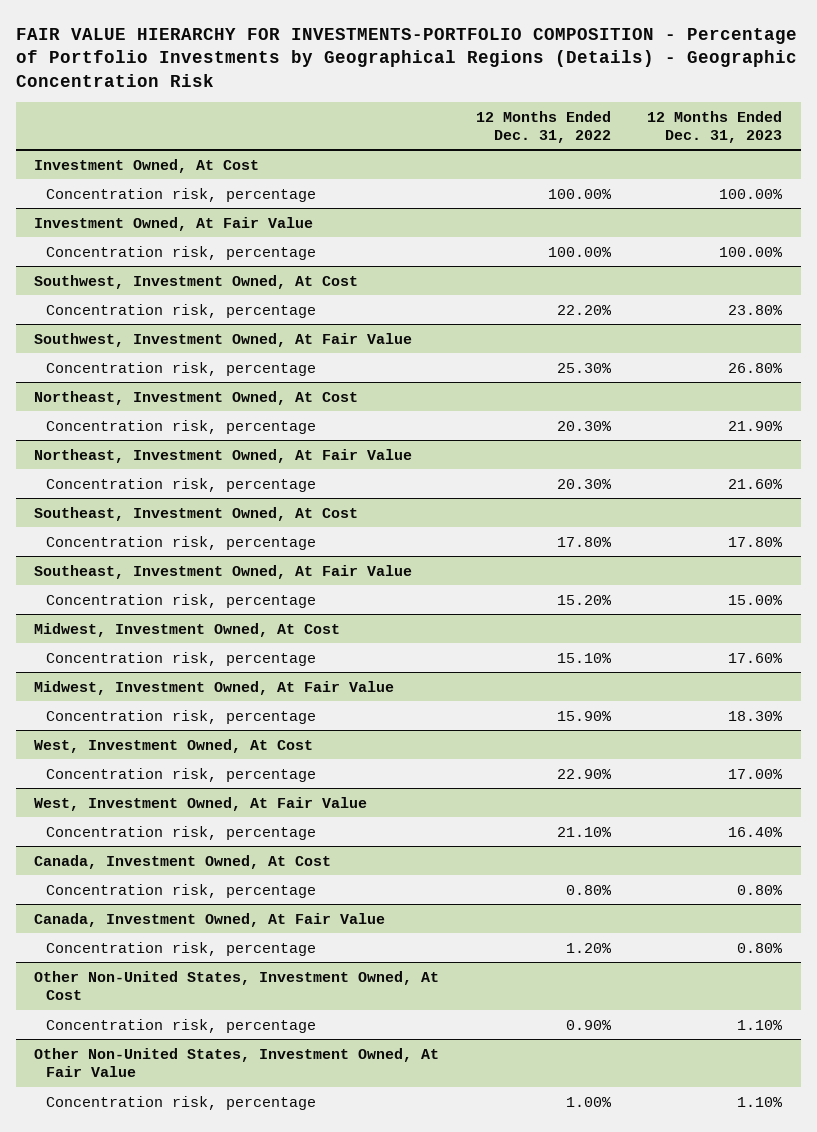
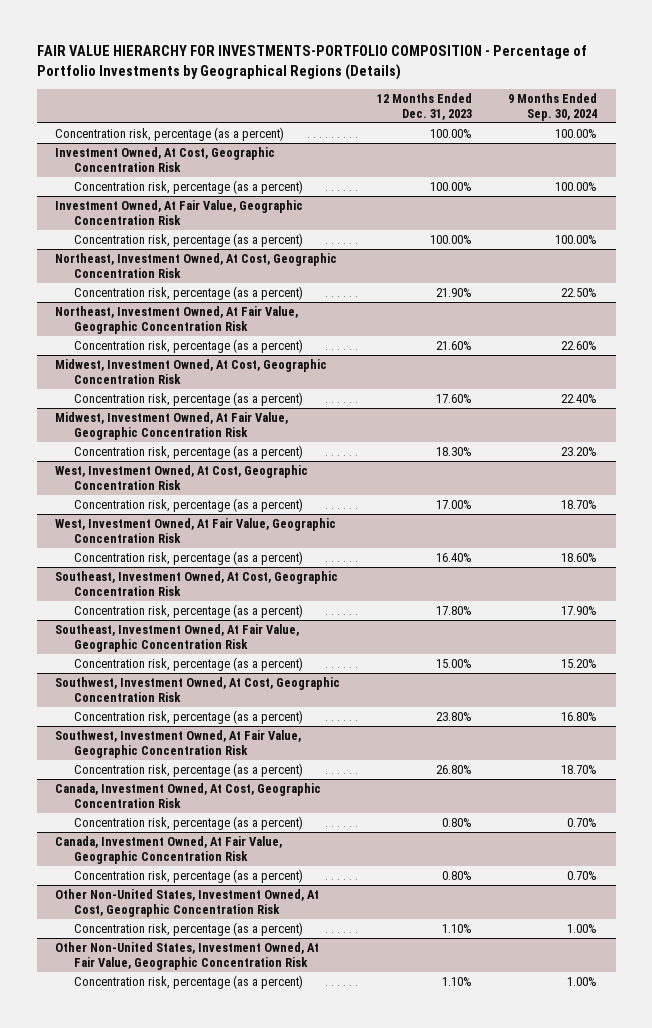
- FAIR VALUE HIERARCHY FOR INVESTMENTS-PORTFOLIO COMPOSITION - Percentage of Portfolio Investments by Geographical Regions (Details) - Geographic Concentration Risk
+ FAIR VALUE HIERARCHY FOR INVESTMENTS-PORTFOLIO COMPOSITION - Percentage of Portfolio Investments by Geographical Regions (Details)
- | 12 Months Ended Dec. 31, 2022 | 12 Months Ended Dec. 31, 2023
+ | 12 Months Ended Dec. 31, 2023 | 9 Months Ended Sep. 30, 2024
- Investment Owned, At Cost
- Concentration risk, percentage | 100.00% | 100.00%
- Investment Owned, At Fair Value
- Concentration risk, percentage | 100.00% | 100.00%
- Southwest, Investment Owned, At Cost
- Concentration risk, percentage | 22.20% | 23.80%
- Southwest, Investment Owned, At Fair Value
- Concentration risk, percentage | 25.30% | 26.80%
- Northeast, Investment Owned, At Cost
- Concentration risk, percentage | 20.30% | 21.90%
- Northeast, Investment Owned, At Fair Value
- Concentration risk, percentage | 20.30% | 21.60%
- Southeast, Investment Owned, At Cost
- Concentration risk, percentage | 17.80% | 17.80%
- Southeast, Investment Owned, At Fair Value
- Concentration risk, percentage | 15.20% | 15.00%
- Midwest, Investment Owned, At Cost
- Concentration risk, percentage | 15.10% | 17.60%
- Midwest, Investment Owned, At Fair Value
- Concentration risk, percentage | 15.90% | 18.30%
- West, Investment Owned, At Cost
- Concentration risk, percentage | 22.90% | 17.00%
- West, Investment Owned, At Fair Value
- Concentration risk, percentage | 21.10% | 16.40%
- Canada, Investment Owned, At Cost
- Concentration risk, percentage | 0.80% | 0.80%
- Canada, Investment Owned, At Fair Value
- Concentration risk, percentage | 1.20% | 0.80%
- Other Non-United States, Investment Owned, At Cost
- Concentration risk, percentage | 0.90% | 1.10%
- Other Non-United States, Investment Owned, At Fair Value
- Concentration risk, percentage | 1.00% | 1.10%
+ Concentration risk, percentage (as a percent) | 100.00% | 100.00%
+ Investment Owned, At Cost, Geographic Concentration Risk
+ Concentration risk, percentage (as a percent) | 100.00% | 100.00%
+ Investment Owned, At Fair Value, Geographic Concentration Risk
+ Concentration risk, percentage (as a percent) | 100.00% | 100.00%
+ Northeast, Investment Owned, At Cost, Geographic Concentration Risk
+ Concentration risk, percentage (as a percent) | 21.90% | 22.50%
+ Northeast, Investment Owned, At Fair Value, Geographic Concentration Risk
+ Concentration risk, percentage (as a percent) | 21.60% | 22.60%
+ Midwest, Investment Owned, At Cost, Geographic Concentration Risk
+ Concentration risk, percentage (as a percent) | 17.60% | 22.40%
+ Midwest, Investment Owned, At Fair Value, Geographic Concentration Risk
+ Concentration risk, percentage (as a percent) | 18.30% | 23.20%
+ West, Investment Owned, At Cost, Geographic Concentration Risk
+ Concentration risk, percentage (as a percent) | 17.00% | 18.70%
+ West, Investment Owned, At Fair Value, Geographic Concentration Risk
+ Concentration risk, percentage (as a percent) | 16.40% | 18.60%
+ Southeast, Investment Owned, At Cost, Geographic Concentration Risk
+ Concentration risk, percentage (as a percent) | 17.80% | 17.90%
+ Southeast, Investment Owned, At Fair Value, Geographic Concentration Risk
+ Concentration risk, percentage (as a percent) | 15.00% | 15.20%
+ Southwest, Investment Owned, At Cost, Geographic Concentration Risk
+ Concentration risk, percentage (as a percent) | 23.80% | 16.80%
+ Southwest, Investment Owned, At Fair Value, Geographic Concentration Risk
+ Concentration risk, percentage (as a percent) | 26.80% | 18.70%
+ Canada, Investment Owned, At Cost, Geographic Concentration Risk
+ Concentration risk, percentage (as a percent) | 0.80% | 0.70%
+ Canada, Investment Owned, At Fair Value, Geographic Concentration Risk
+ Concentration risk, percentage (as a percent) | 0.80% | 0.70%
+ Other Non-United States, Investment Owned, At Cost, Geographic Concentration Risk
+ Concentration risk, percentage (as a percent) | 1.10% | 1.00%
+ Other Non-United States, Investment Owned, At Fair Value, Geographic Concentration Risk
+ Concentration risk, percentage (as a percent) | 1.10% | 1.00%

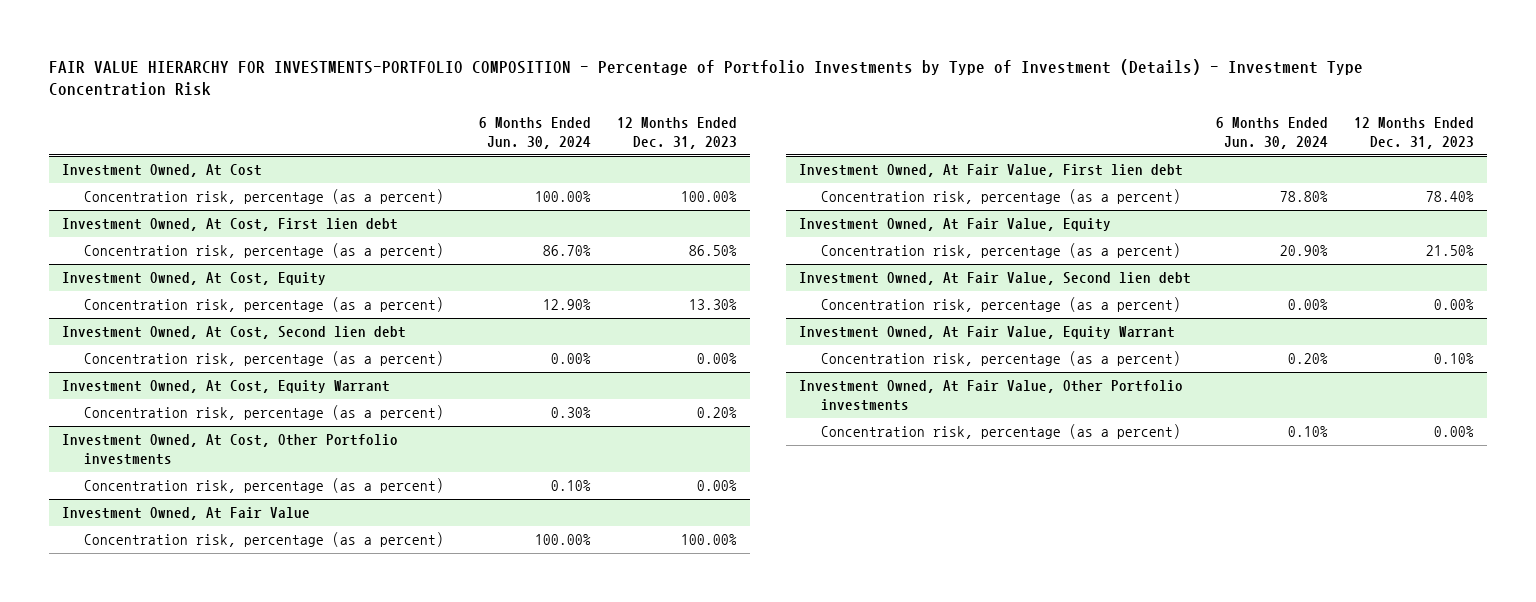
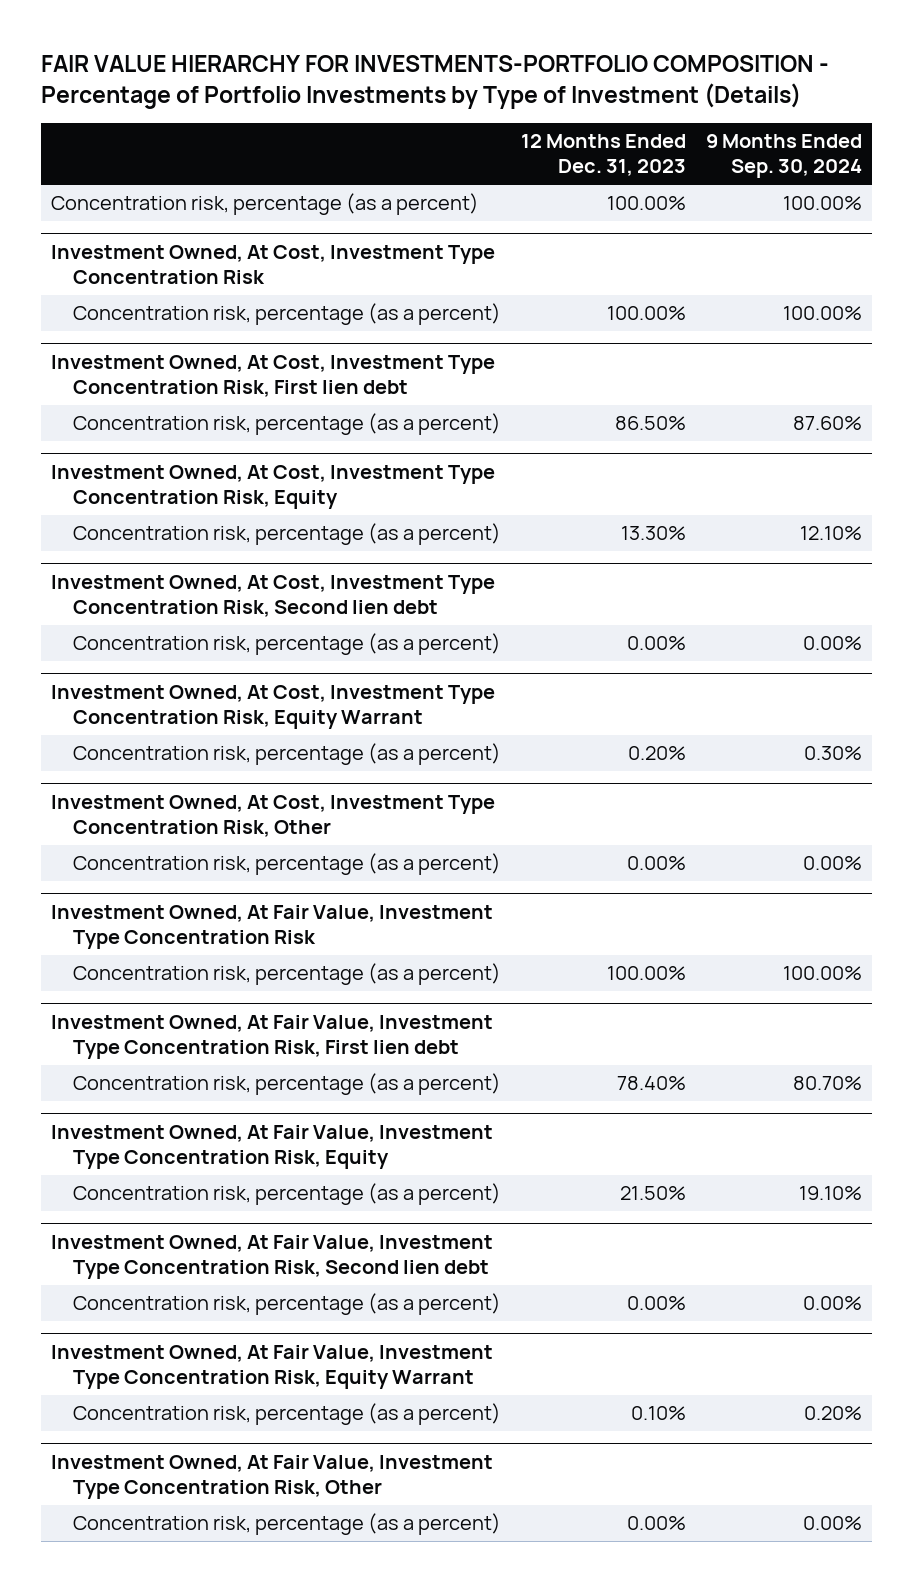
- FAIR VALUE HIERARCHY FOR INVESTMENTS-PORTFOLIO COMPOSITION - Percentage of Portfolio Investments by Type of Investment (Details) - Investment Type Concentration Risk
+ FAIR VALUE HIERARCHY FOR INVESTMENTS-PORTFOLIO COMPOSITION - Percentage of Portfolio Investments by Type of Investment (Details)
- | 6 Months Ended Jun. 30, 2024 | 12 Months Ended Dec. 31, 2023
+ | 12 Months Ended Dec. 31, 2023 | 9 Months Ended Sep. 30, 2024
- Investment Owned, At Cost
- Investment Owned, At Cost, First lien debt
+ Investment Owned, At Cost, Investment Type Concentration Risk
+ Concentration risk, percentage (as a percent) | 100.00% | 100.00%
+ Investment Owned, At Cost, Investment Type Concentration Risk, First lien debt
- Investment Owned, At Cost, Equity
+ Investment Owned, At Cost, Investment Type Concentration Risk, Equity
- Investment Owned, At Cost, Second lien debt
+ Investment Owned, At Cost, Investment Type Concentration Risk, Second lien debt
- Investment Owned, At Cost, Equity Warrant
+ Investment Owned, At Cost, Investment Type Concentration Risk, Equity Warrant
- Investment Owned, At Cost, Other Portfolio investments
+ Investment Owned, At Cost, Investment Type Concentration Risk, Other
- Investment Owned, At Fair Value
+ Investment Owned, At Fair Value, Investment Type Concentration Risk
- Investment Owned, At Fair Value, First lien debt
+ Investment Owned, At Fair Value, Investment Type Concentration Risk, First lien debt
- Investment Owned, At Fair Value, Equity
+ Investment Owned, At Fair Value, Investment Type Concentration Risk, Equity
- Investment Owned, At Fair Value, Second lien debt
+ Investment Owned, At Fair Value, Investment Type Concentration Risk, Second lien debt
- Investment Owned, At Fair Value, Equity Warrant
+ Investment Owned, At Fair Value, Investment Type Concentration Risk, Equity Warrant
- Investment Owned, At Fair Value, Other Portfolio investments
+ Investment Owned, At Fair Value, Investment Type Concentration Risk, Other

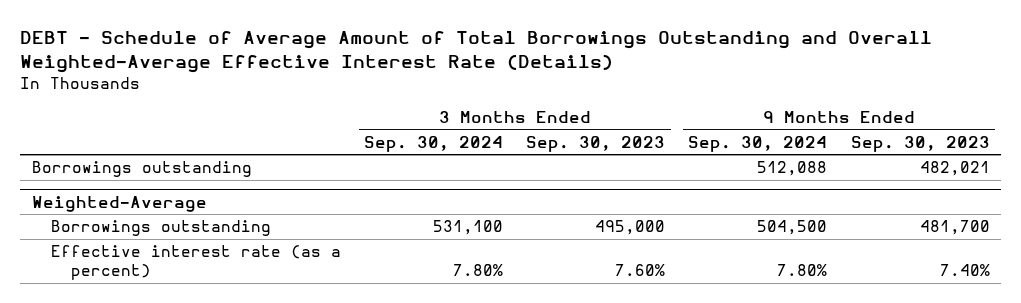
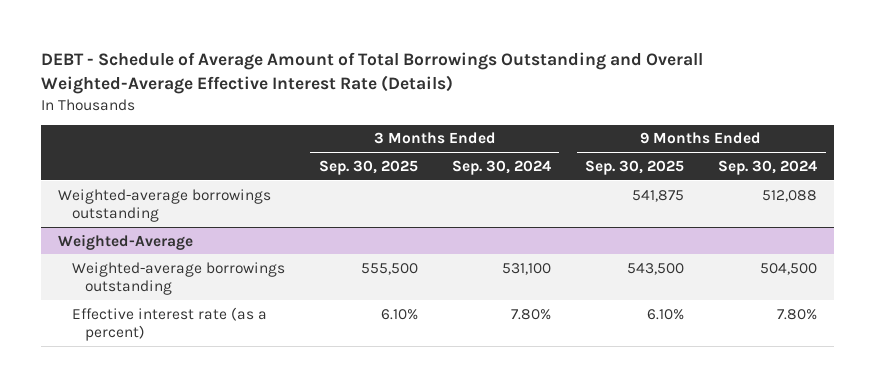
- | 3 Months Ended Sep. 30, 2024 | 3 Months Ended Sep. 30, 2023 | 9 Months Ended Sep. 30, 2024 | 9 Months Ended Sep. 30, 2023
+ | 3 Months Ended Sep. 30, 2025 | 3 Months Ended Sep. 30, 2024 | 9 Months Ended Sep. 30, 2025 | 9 Months Ended Sep. 30, 2024
- Borrowings outstanding | | | 512,088 | 482,021
+ Weighted-average borrowings outstanding | | | 541,875 | 512,088
@ Weighted-Average
- Borrowings outstanding | 531,100 | 495,000 | 504,500 | 481,700
+ Weighted-average borrowings outstanding | 555,500 | 531,100 | 543,500 | 504,500

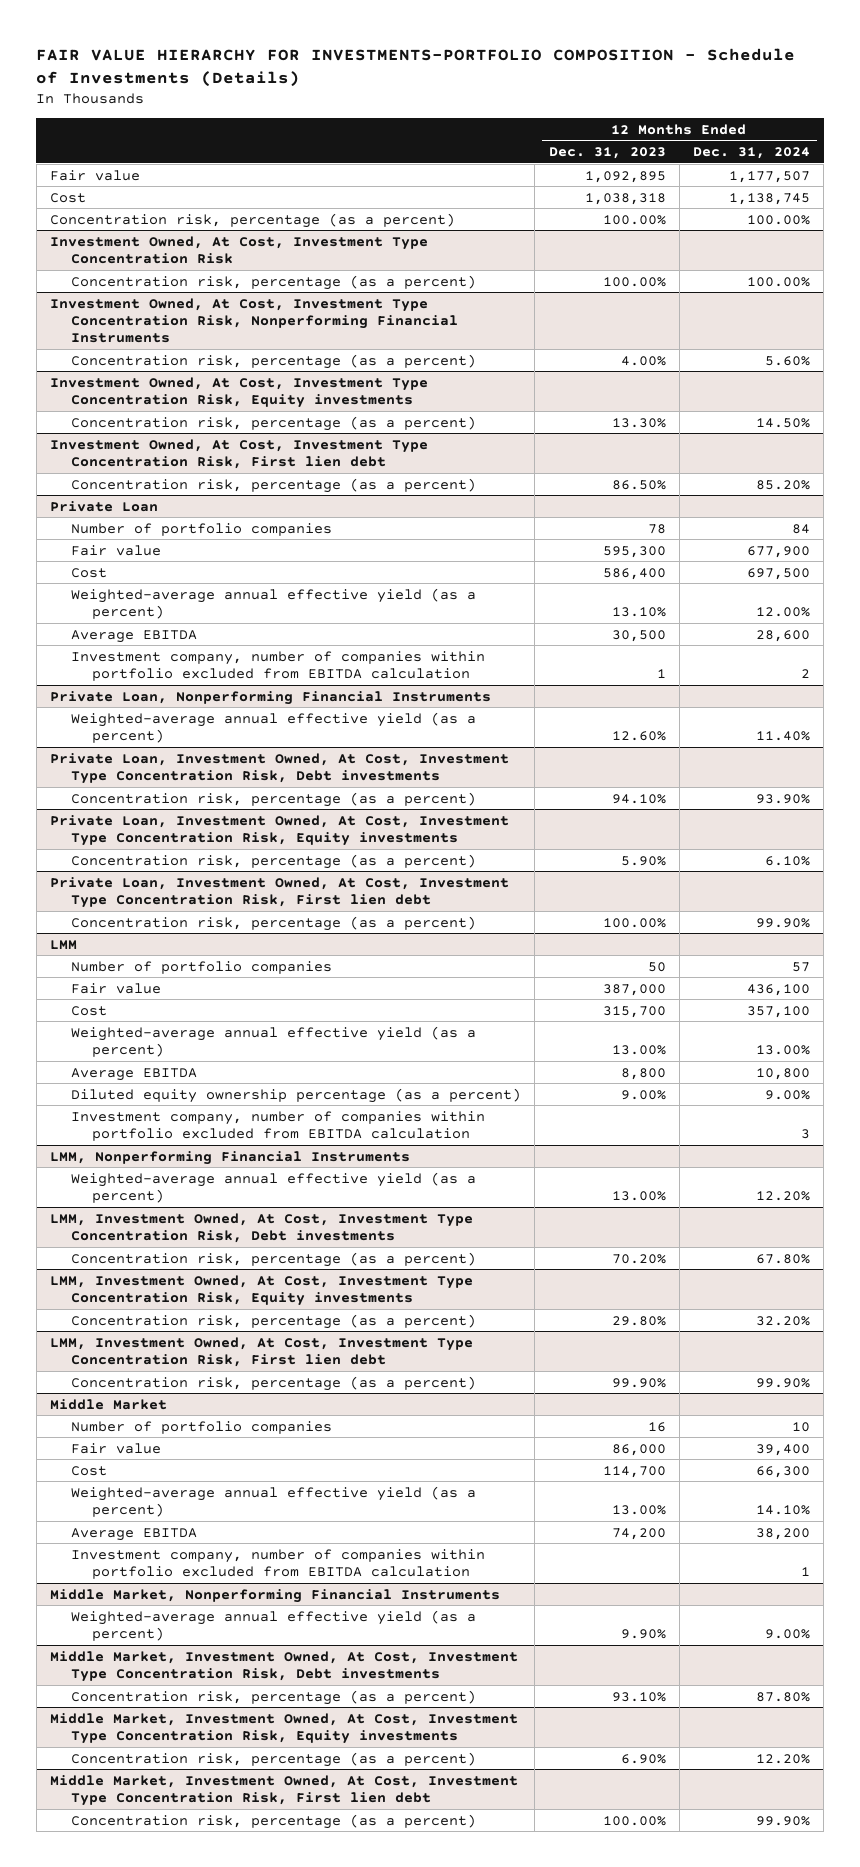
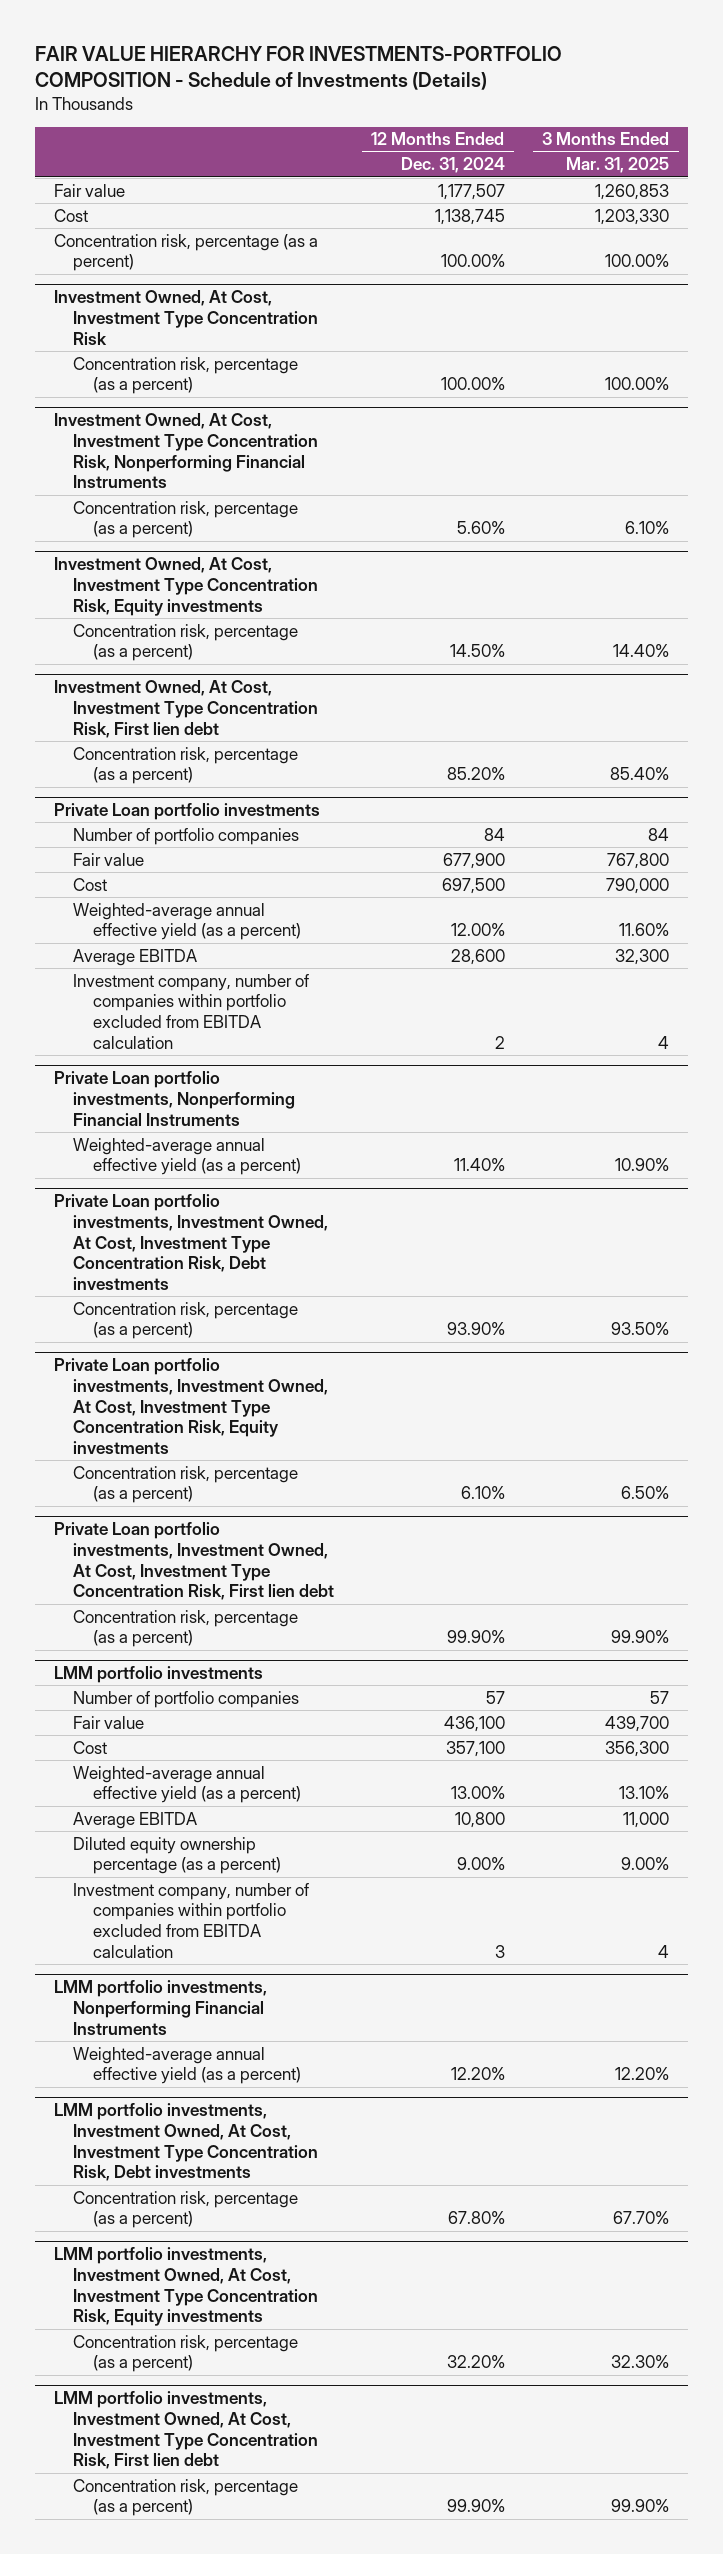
- | 12 Months Ended Dec. 31, 2023 | 12 Months Ended Dec. 31, 2024
+ | 12 Months Ended Dec. 31, 2024 | 3 Months Ended Mar. 31, 2025
- Private Loan
+ Private Loan portfolio investments
- Private Loan, Nonperforming Financial Instruments
+ Private Loan portfolio investments, Nonperforming Financial Instruments
- Private Loan, Investment Owned, At Cost, Investment Type Concentration Risk, Debt investments
+ Private Loan portfolio investments, Investment Owned, At Cost, Investment Type Concentration Risk, Debt investments
- Private Loan, Investment Owned, At Cost, Investment Type Concentration Risk, Equity investments
+ Private Loan portfolio investments, Investment Owned, At Cost, Investment Type Concentration Risk, Equity investments
- Private Loan, Investment Owned, At Cost, Investment Type Concentration Risk, First lien debt
+ Private Loan portfolio investments, Investment Owned, At Cost, Investment Type Concentration Risk, First lien debt
- LMM
+ LMM portfolio investments
- LMM, Nonperforming Financial Instruments
+ LMM portfolio investments, Nonperforming Financial Instruments
- LMM, Investment Owned, At Cost, Investment Type Concentration Risk, Debt investments
+ LMM portfolio investments, Investment Owned, At Cost, Investment Type Concentration Risk, Debt investments
- LMM, Investment Owned, At Cost, Investment Type Concentration Risk, Equity investments
+ LMM portfolio investments, Investment Owned, At Cost, Investment Type Concentration Risk, Equity investments
- LMM, Investment Owned, At Cost, Investment Type Concentration Risk, First lien debt
- Concentration risk, percentage (as a percent) | 99.90% | 99.90%
- Middle Market
- Number of portfolio companies | 16 | 10
- Fair value | 86,000 | 39,400
- Cost | 114,700 | 66,300
- Weighted-average annual effective yield (as a percent) | 13.00% | 14.10%
- Average EBITDA | 74,200 | 38,200
- Investment company, number of companies within portfolio excluded from EBITDA calculation | | 1
- Middle Market, Nonperforming Financial Instruments
- Weighted-average annual effective yield (as a percent) | 9.90% | 9.00%
- Middle Market, Investment Owned, At Cost, Investment Type Concentration Risk, Debt investments
- Concentration risk, percentage (as a percent) | 93.10% | 87.80%
- Middle Market, Investment Owned, At Cost, Investment Type Concentration Risk, Equity investments
- Concentration risk, percentage (as a percent) | 6.90% | 12.20%
- Middle Market, Investment Owned, At Cost, Investment Type Concentration Risk, First lien debt
+ LMM portfolio investments, Investment Owned, At Cost, Investment Type Concentration Risk, First lien debt

